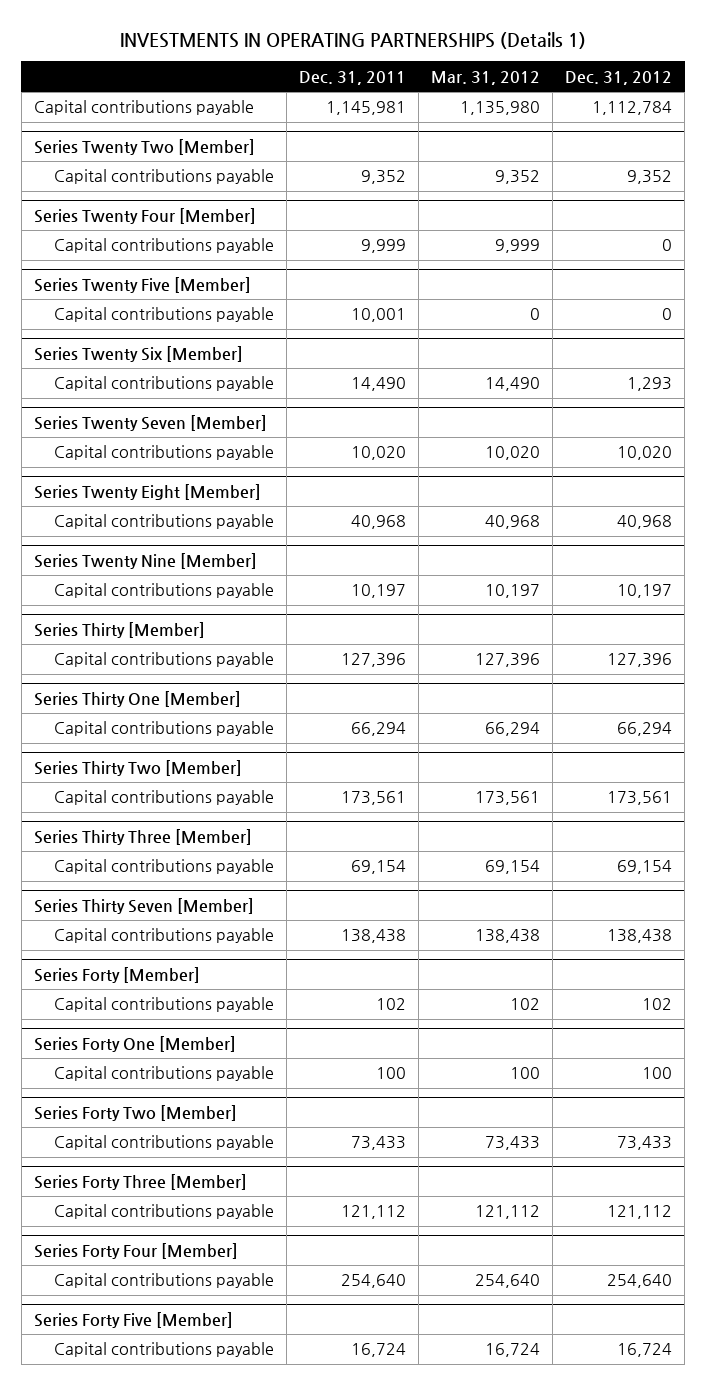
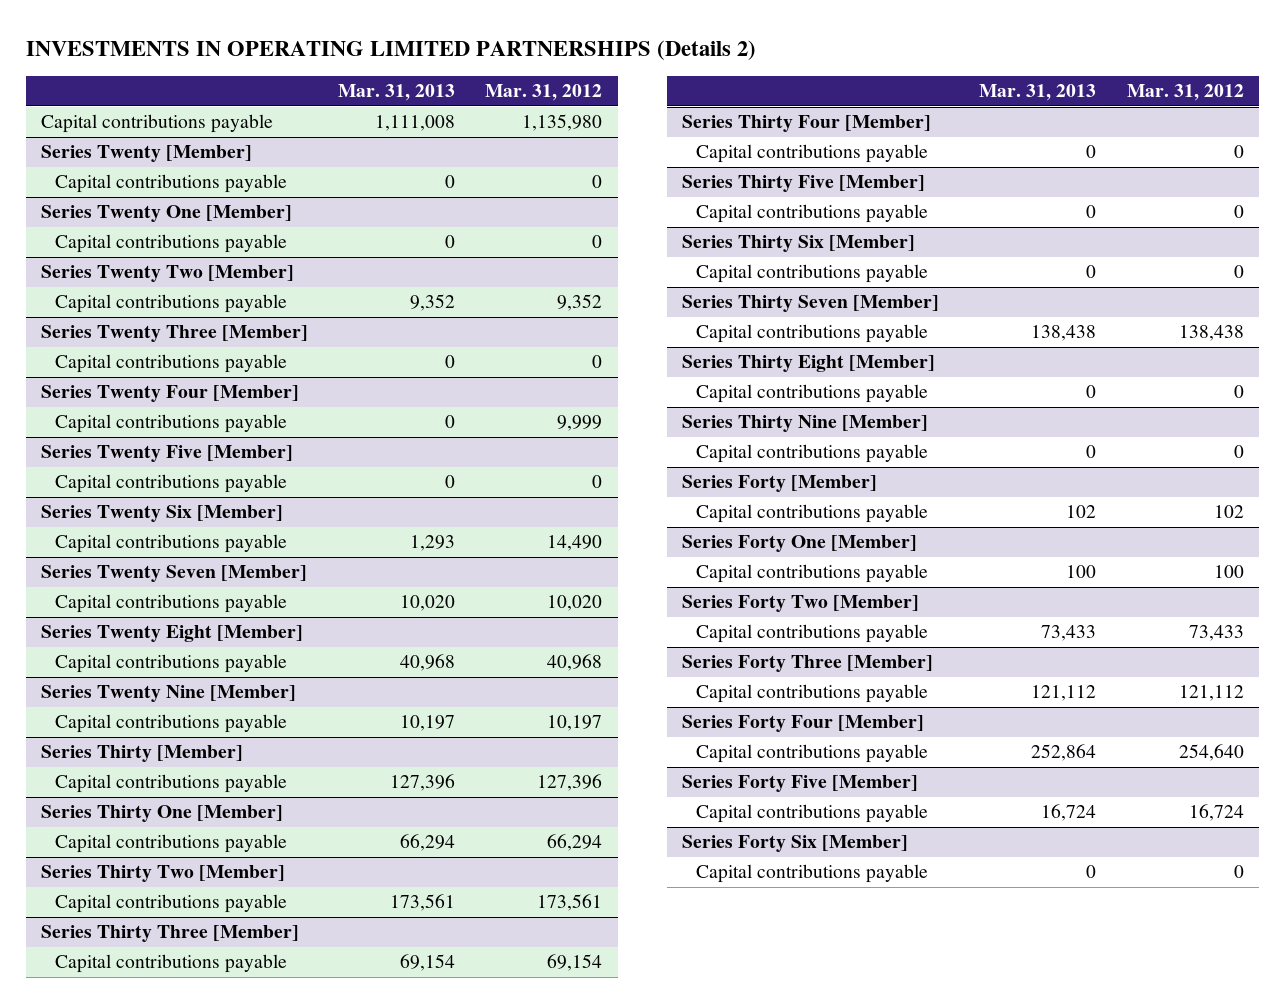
- INVESTMENTS IN OPERATING PARTNERSHIPS (Details 1)
+ INVESTMENTS IN OPERATING LIMITED PARTNERSHIPS (Details 2)
- | Dec. 31, 2011 | Mar. 31, 2012 | Dec. 31, 2012
+ | Mar. 31, 2013 | Mar. 31, 2012
+ Series Twenty [Member]
+ Capital contributions payable | 0 | 0
+ Series Twenty One [Member]
+ Capital contributions payable | 0 | 0
+ Series Twenty Three [Member]
+ Capital contributions payable | 0 | 0
+ Series Thirty Four [Member]
+ Capital contributions payable | 0 | 0
+ Series Thirty Five [Member]
+ Capital contributions payable | 0 | 0
+ Series Thirty Six [Member]
+ Capital contributions payable | 0 | 0
+ Series Thirty Eight [Member]
+ Capital contributions payable | 0 | 0
+ Series Thirty Nine [Member]
+ Capital contributions payable | 0 | 0
+ Series Forty Six [Member]
+ Capital contributions payable | 0 | 0

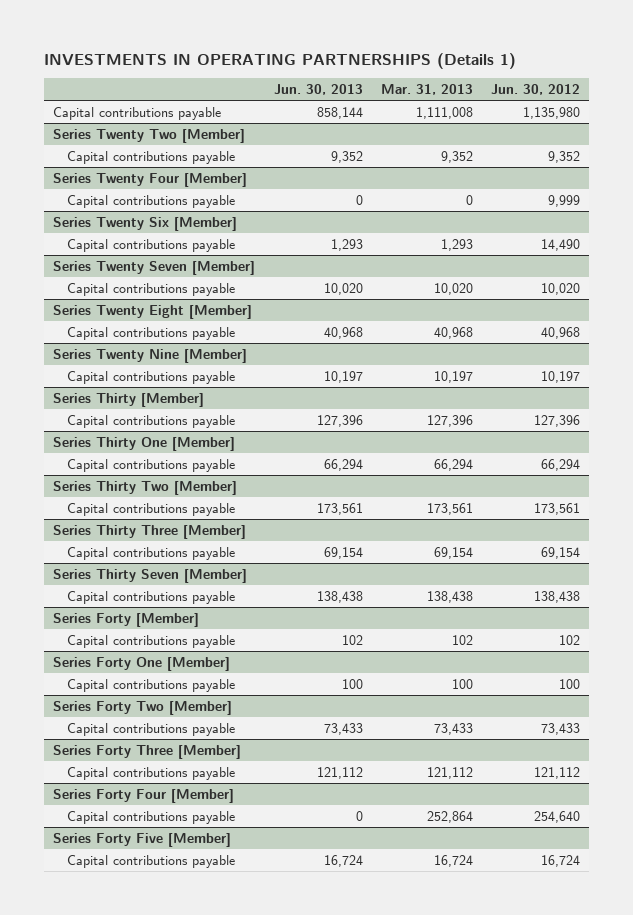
- INVESTMENTS IN OPERATING LIMITED PARTNERSHIPS (Details 2)
+ INVESTMENTS IN OPERATING PARTNERSHIPS (Details 1)
- | Mar. 31, 2013 | Mar. 31, 2012
+ | Jun. 30, 2013 | Mar. 31, 2013 | Jun. 30, 2012
- Series Twenty [Member]
- Capital contributions payable | 0 | 0
- Series Twenty One [Member]
- Capital contributions payable | 0 | 0
- Series Twenty Three [Member]
- Capital contributions payable | 0 | 0
- Series Twenty Five [Member]
- Capital contributions payable | 0 | 0
- Series Thirty Four [Member]
- Capital contributions payable | 0 | 0
- Series Thirty Five [Member]
- Capital contributions payable | 0 | 0
- Series Thirty Six [Member]
- Capital contributions payable | 0 | 0
- Series Thirty Eight [Member]
- Capital contributions payable | 0 | 0
- Series Thirty Nine [Member]
- Capital contributions payable | 0 | 0
- Series Forty Six [Member]
- Capital contributions payable | 0 | 0

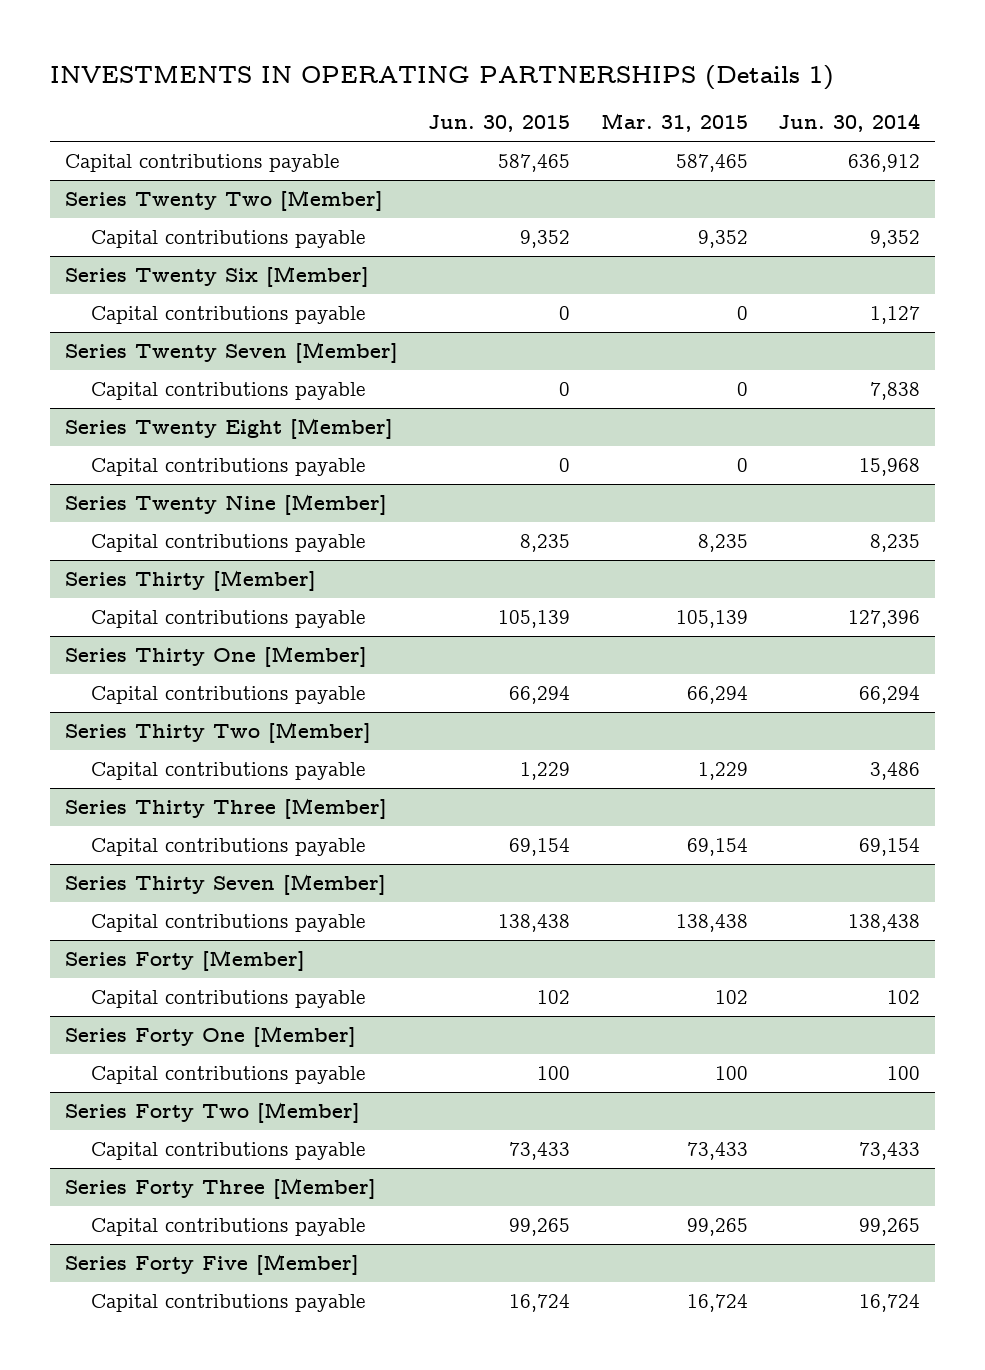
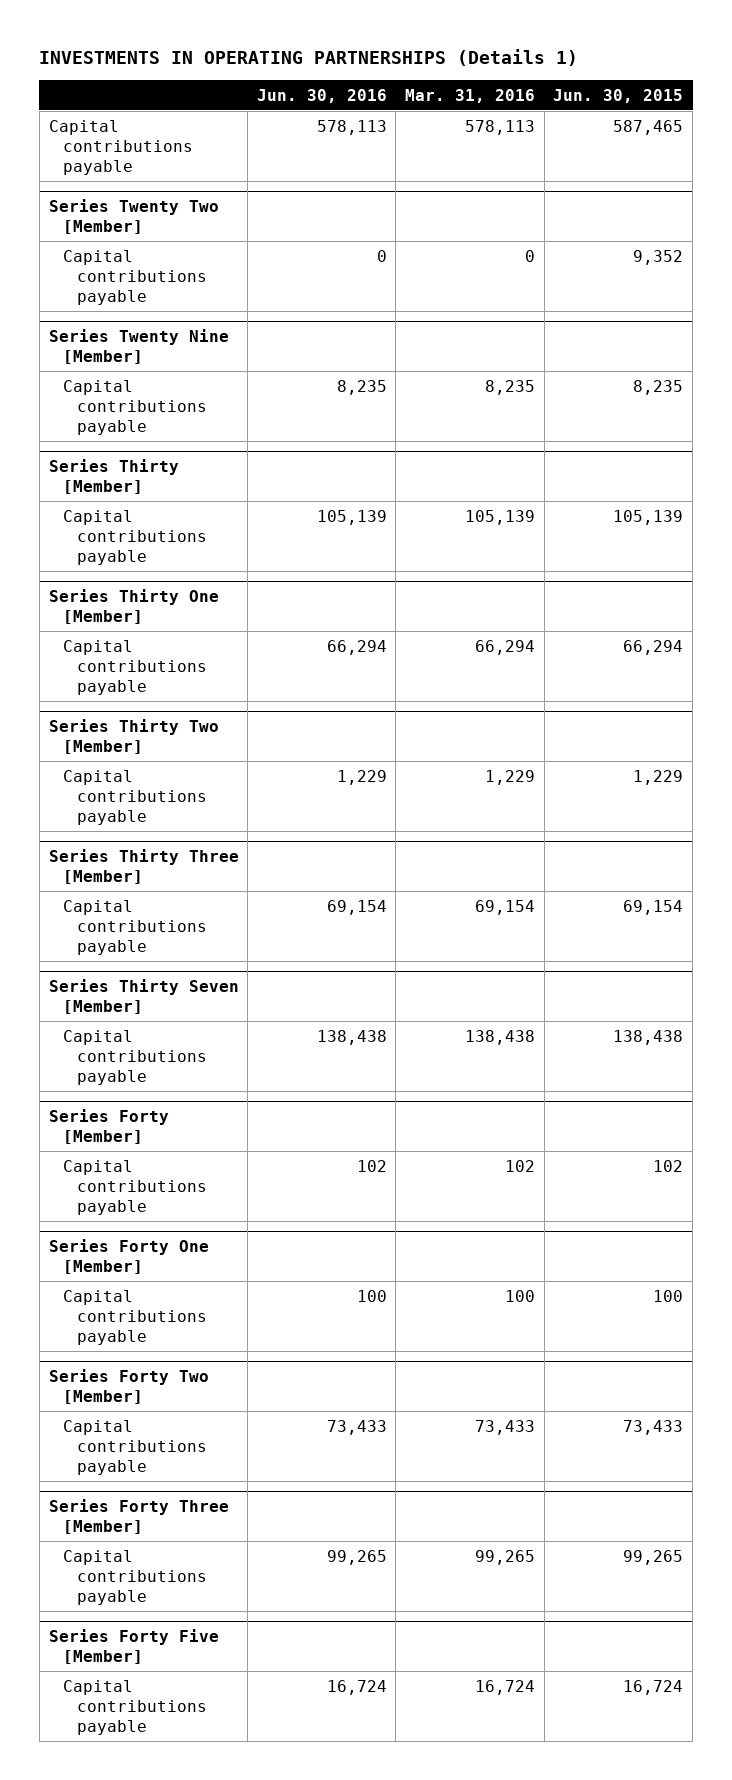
- | Jun. 30, 2015 | Mar. 31, 2015 | Jun. 30, 2014
+ | Jun. 30, 2016 | Mar. 31, 2016 | Jun. 30, 2015
- Series Twenty Six [Member]
- Capital contributions payable | 0 | 0 | 1,127
- Series Twenty Seven [Member]
- Capital contributions payable | 0 | 0 | 7,838
- Series Twenty Eight [Member]
- Capital contributions payable | 0 | 0 | 15,968

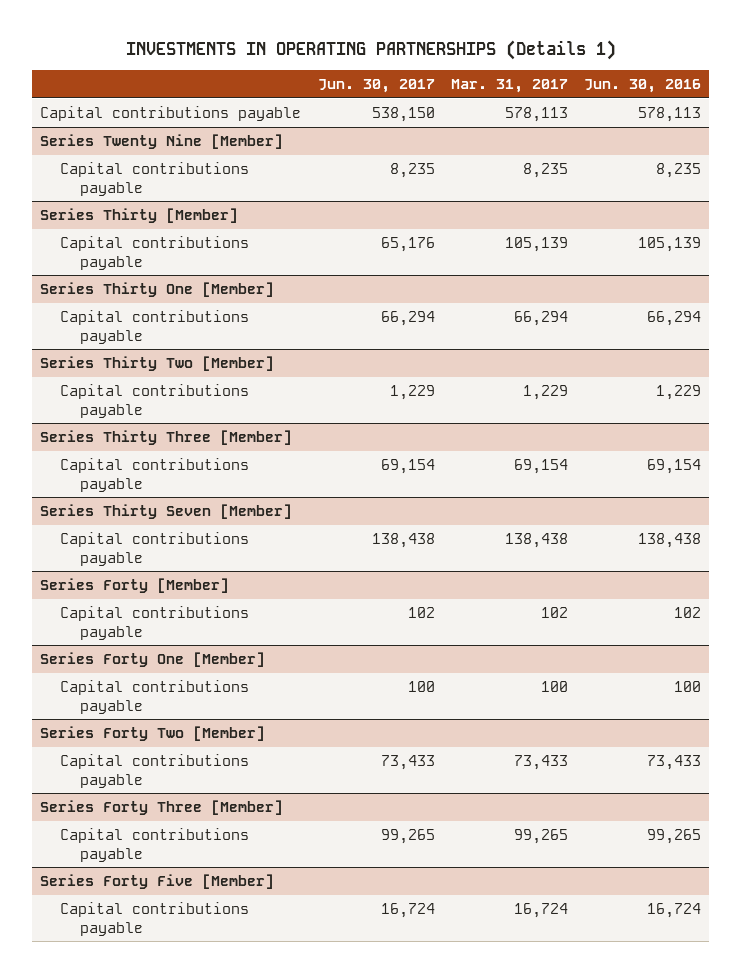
- | Jun. 30, 2016 | Mar. 31, 2016 | Jun. 30, 2015
+ | Jun. 30, 2017 | Mar. 31, 2017 | Jun. 30, 2016
- Series Twenty Two [Member]
- Capital contributions payable | 0 | 0 | 9,352

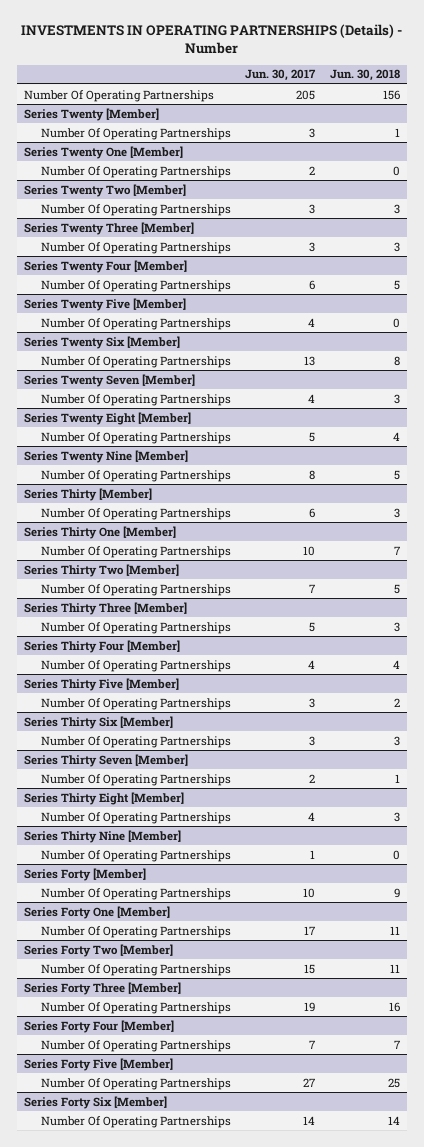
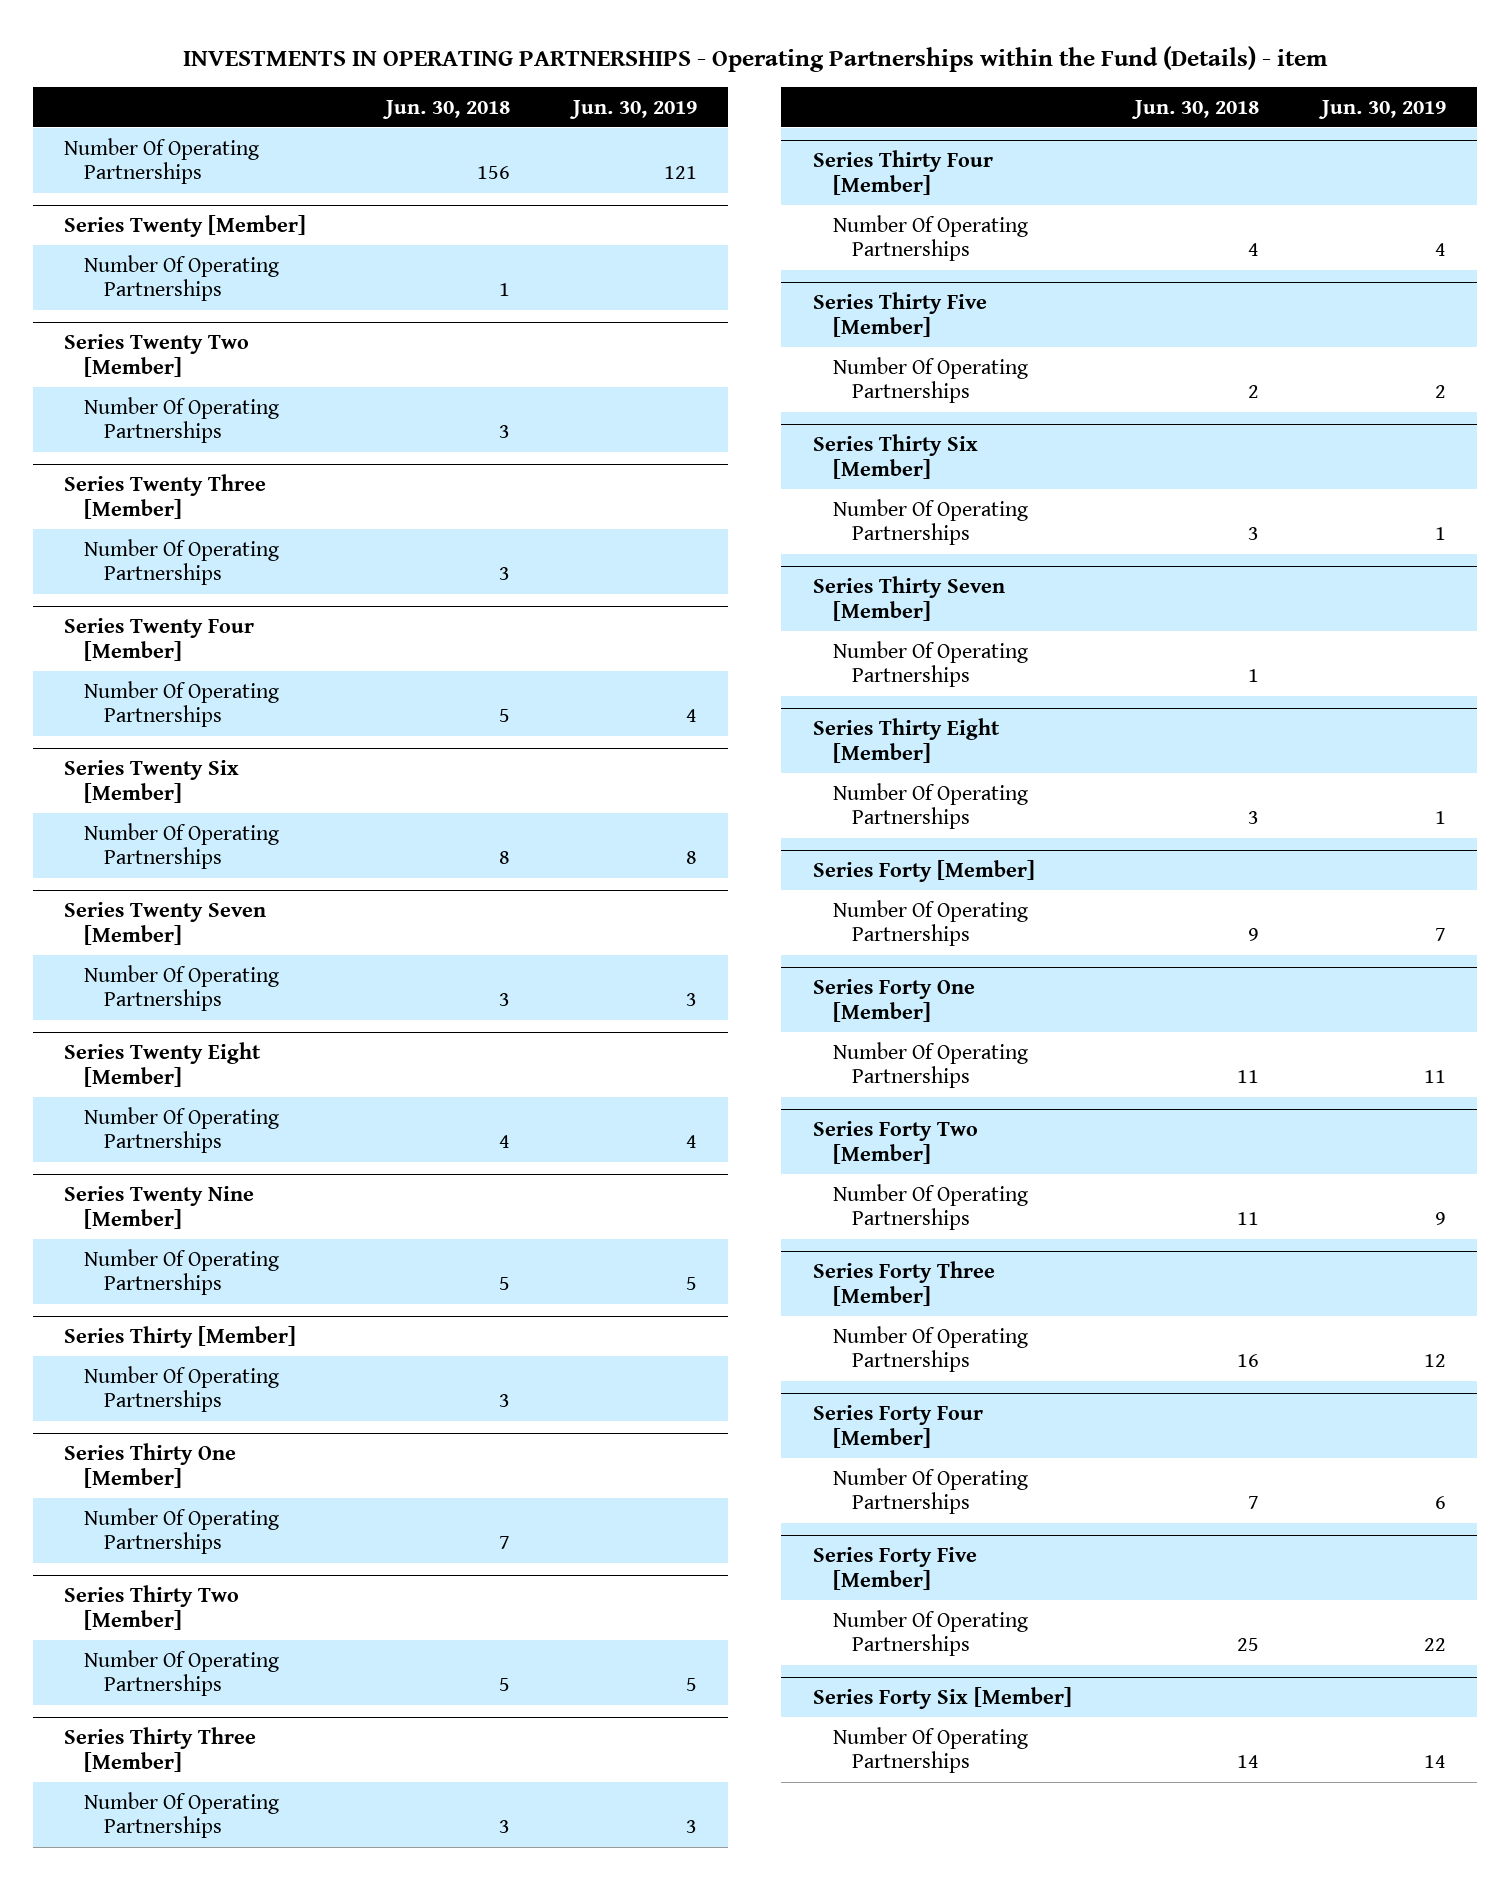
- INVESTMENTS IN OPERATING PARTNERSHIPS (Details) - Number
+ INVESTMENTS IN OPERATING PARTNERSHIPS - Operating Partnerships within the Fund (Details) - item
- | Jun. 30, 2017 | Jun. 30, 2018
+ | Jun. 30, 2018 | Jun. 30, 2019
- Series Twenty One [Member]
- Number Of Operating Partnerships | 2 | 0
- Series Twenty Five [Member]
- Number Of Operating Partnerships | 4 | 0
- Series Thirty Nine [Member]
- Number Of Operating Partnerships | 1 | 0

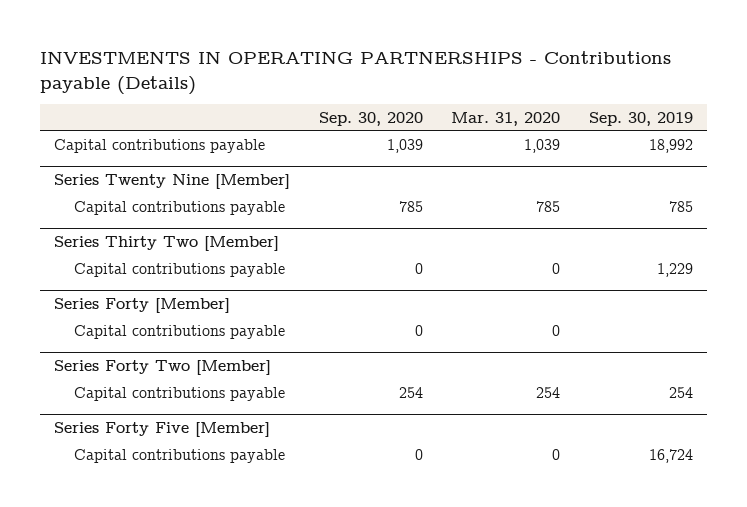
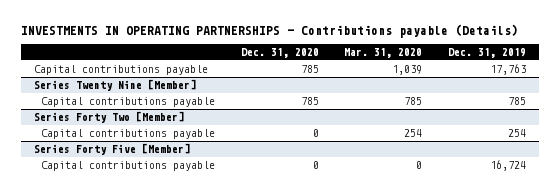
- | Sep. 30, 2020 | Mar. 31, 2020 | Sep. 30, 2019
+ | Dec. 31, 2020 | Mar. 31, 2020 | Dec. 31, 2019
- Series Thirty Two [Member]
- Capital contributions payable | 0 | 0 | 1,229
- Series Forty [Member]
- Capital contributions payable | 0 | 0 |

